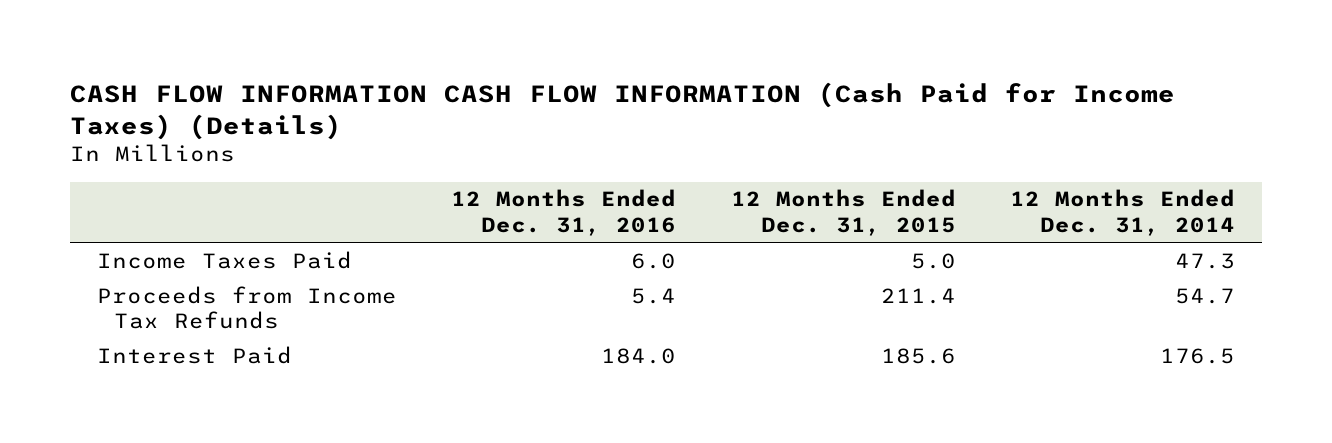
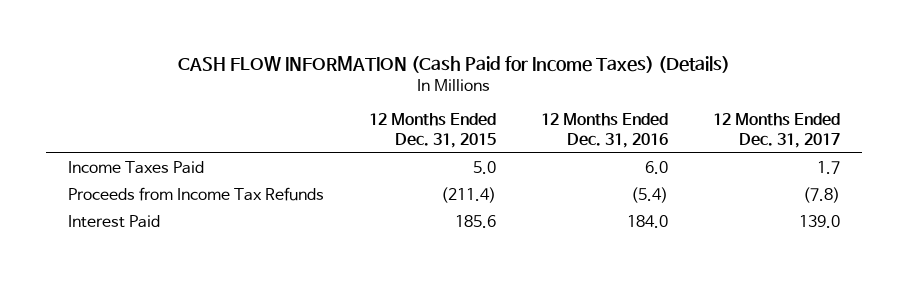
- CASH FLOW INFORMATION CASH FLOW INFORMATION (Cash Paid for Income Taxes) (Details)
+ CASH FLOW INFORMATION (Cash Paid for Income Taxes) (Details)
- | 12 Months Ended Dec. 31, 2016 | 12 Months Ended Dec. 31, 2015 | 12 Months Ended Dec. 31, 2014
+ | 12 Months Ended Dec. 31, 2015 | 12 Months Ended Dec. 31, 2016 | 12 Months Ended Dec. 31, 2017
- Proceeds from Income Tax Refunds | 5.4 | 211.4 | 54.7
+ Proceeds from Income Tax Refunds | (211.4) | (5.4) | (7.8)

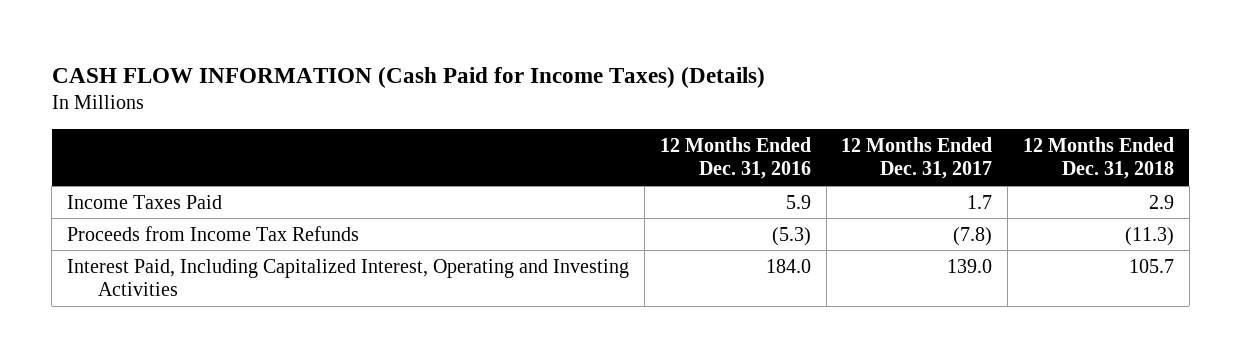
- | 12 Months Ended Dec. 31, 2015 | 12 Months Ended Dec. 31, 2016 | 12 Months Ended Dec. 31, 2017
+ | 12 Months Ended Dec. 31, 2016 | 12 Months Ended Dec. 31, 2017 | 12 Months Ended Dec. 31, 2018
- Income Taxes Paid | 5.0 | 6.0 | 1.7
- Proceeds from Income Tax Refunds | (211.4) | (5.4) | (7.8)
- Interest Paid | 185.6 | 184.0 | 139.0
+ Income Taxes Paid | 5.9 | 1.7 | 2.9
+ Proceeds from Income Tax Refunds | (5.3) | (7.8) | (11.3)
+ Interest Paid, Including Capitalized Interest, Operating and Investing Activities | 184.0 | 139.0 | 105.7

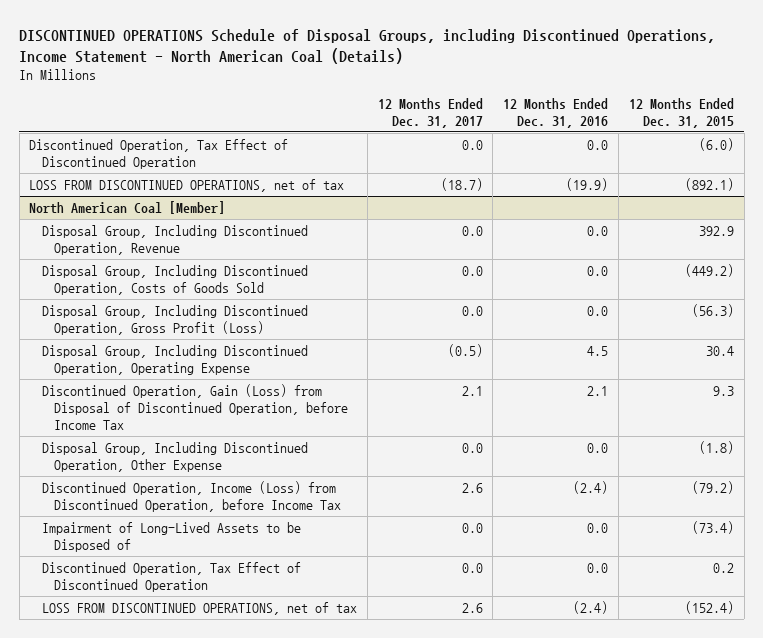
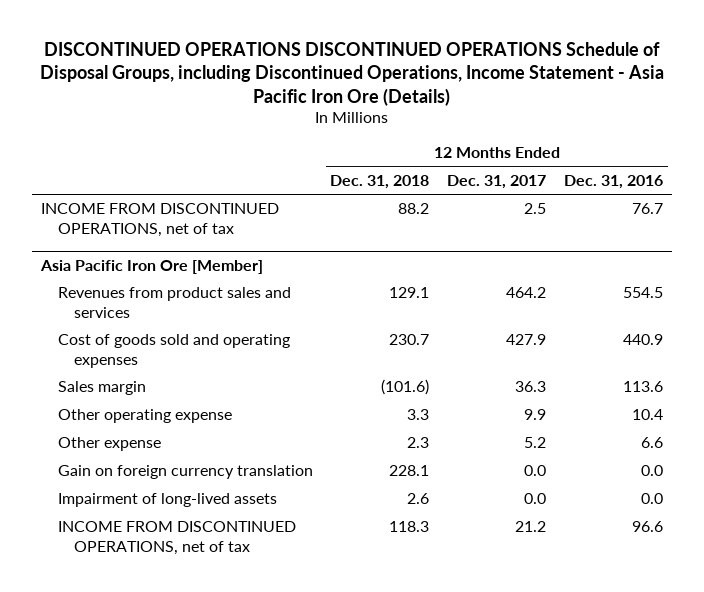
- DISCONTINUED OPERATIONS Schedule of Disposal Groups, including Discontinued Operations, Income Statement - North American Coal (Details)
+ DISCONTINUED OPERATIONS DISCONTINUED OPERATIONS Schedule of Disposal Groups, including Discontinued Operations, Income Statement - Asia Pacific Iron Ore (Details)
- | 12 Months Ended Dec. 31, 2017 | 12 Months Ended Dec. 31, 2016 | 12 Months Ended Dec. 31, 2015
+ | 12 Months Ended Dec. 31, 2018 | 12 Months Ended Dec. 31, 2017 | 12 Months Ended Dec. 31, 2016
- Discontinued Operation, Tax Effect of Discontinued Operation | 0.0 | 0.0 | (6.0)
- LOSS FROM DISCONTINUED OPERATIONS, net of tax | (18.7) | (19.9) | (892.1)
- North American Coal [Member]
- Disposal Group, Including Discontinued Operation, Revenue | 0.0 | 0.0 | 392.9
- Disposal Group, Including Discontinued Operation, Costs of Goods Sold | 0.0 | 0.0 | (449.2)
- Disposal Group, Including Discontinued Operation, Gross Profit (Loss) | 0.0 | 0.0 | (56.3)
- Disposal Group, Including Discontinued Operation, Operating Expense | (0.5) | 4.5 | 30.4
- Discontinued Operation, Gain (Loss) from Disposal of Discontinued Operation, before Income Tax | 2.1 | 2.1 | 9.3
- Disposal Group, Including Discontinued Operation, Other Expense | 0.0 | 0.0 | (1.8)
- Discontinued Operation, Income (Loss) from Discontinued Operation, before Income Tax | 2.6 | (2.4) | (79.2)
- Impairment of Long-Lived Assets to be Disposed of | 0.0 | 0.0 | (73.4)
- Discontinued Operation, Tax Effect of Discontinued Operation | 0.0 | 0.0 | 0.2
- LOSS FROM DISCONTINUED OPERATIONS, net of tax | 2.6 | (2.4) | (152.4)
+ INCOME FROM DISCONTINUED OPERATIONS, net of tax | 88.2 | 2.5 | 76.7
+ Asia Pacific Iron Ore [Member]
+ Revenues from product sales and services | 129.1 | 464.2 | 554.5
+ Cost of goods sold and operating expenses | 230.7 | 427.9 | 440.9
+ Sales margin | (101.6) | 36.3 | 113.6
+ Other operating expense | 3.3 | 9.9 | 10.4
+ Other expense | 2.3 | 5.2 | 6.6
+ Gain on foreign currency translation | 228.1 | 0.0 | 0.0
+ Impairment of long-lived assets | 2.6 | 0.0 | 0.0
+ INCOME FROM DISCONTINUED OPERATIONS, net of tax | 118.3 | 21.2 | 96.6

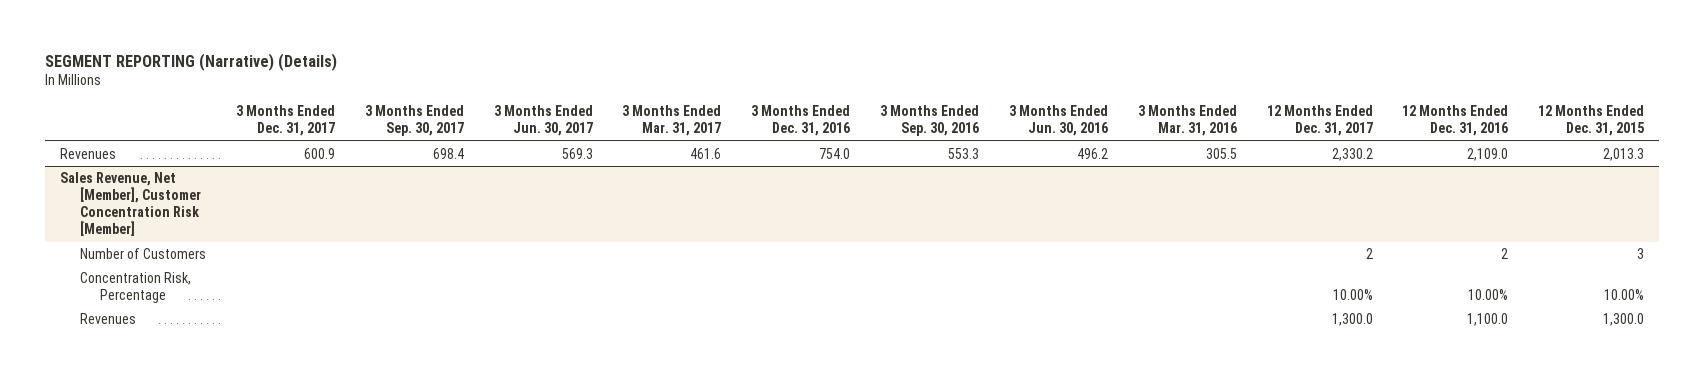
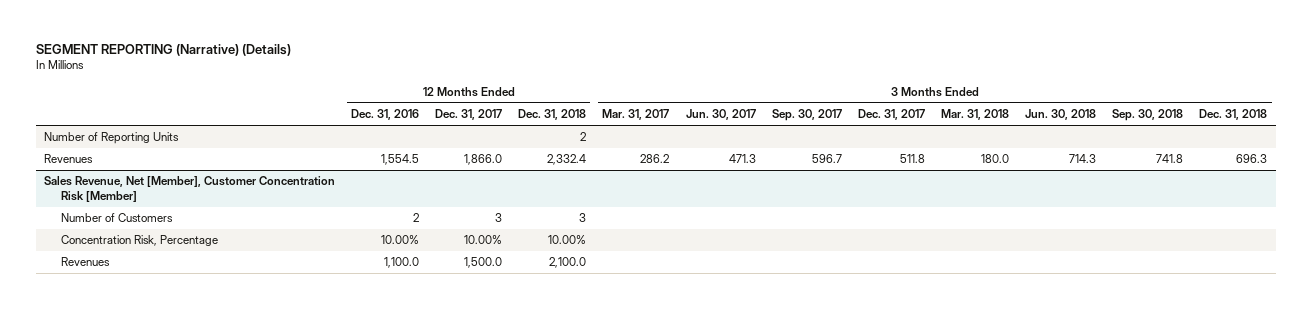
- | 3 Months Ended Dec. 31, 2017 | 3 Months Ended Sep. 30, 2017 | 3 Months Ended Jun. 30, 2017 | 3 Months Ended Mar. 31, 2017 | 3 Months Ended Dec. 31, 2016 | 3 Months Ended Sep. 30, 2016 | 3 Months Ended Jun. 30, 2016 | 3 Months Ended Mar. 31, 2016 | 12 Months Ended Dec. 31, 2017 | 12 Months Ended Dec. 31, 2016 | 12 Months Ended Dec. 31, 2015
+ | 12 Months Ended Dec. 31, 2016 | 12 Months Ended Dec. 31, 2017 | 12 Months Ended Dec. 31, 2018 | 3 Months Ended Mar. 31, 2017 | 3 Months Ended Jun. 30, 2017 | 3 Months Ended Sep. 30, 2017 | 3 Months Ended Dec. 31, 2017 | 3 Months Ended Mar. 31, 2018 | 3 Months Ended Jun. 30, 2018 | 3 Months Ended Sep. 30, 2018 | 3 Months Ended Dec. 31, 2018
- Revenues | 600.9 | 698.4 | 569.3 | 461.6 | 754.0 | 553.3 | 496.2 | 305.5 | 2,330.2 | 2,109.0 | 2,013.3
+ Number of Reporting Units | | | 2 | | | | | | | |
+ Revenues | 1,554.5 | 1,866.0 | 2,332.4 | 286.2 | 471.3 | 596.7 | 511.8 | 180.0 | 714.3 | 741.8 | 696.3
@ Sales Revenue, Net [Member], Customer Concentration Risk [Member]
- Number of Customers | | | | | | | | | 2 | 2 | 3
+ Number of Customers | 2 | 3 | 3 | | | | | | | |
- Revenues | | | | | | | | | 1,300.0 | 1,100.0 | 1,300.0
+ Revenues | 1,100.0 | 1,500.0 | 2,100.0 | | | | | | | |

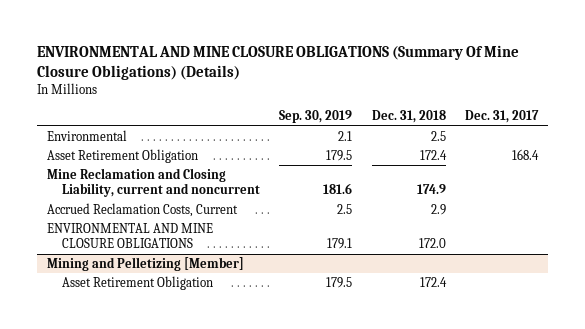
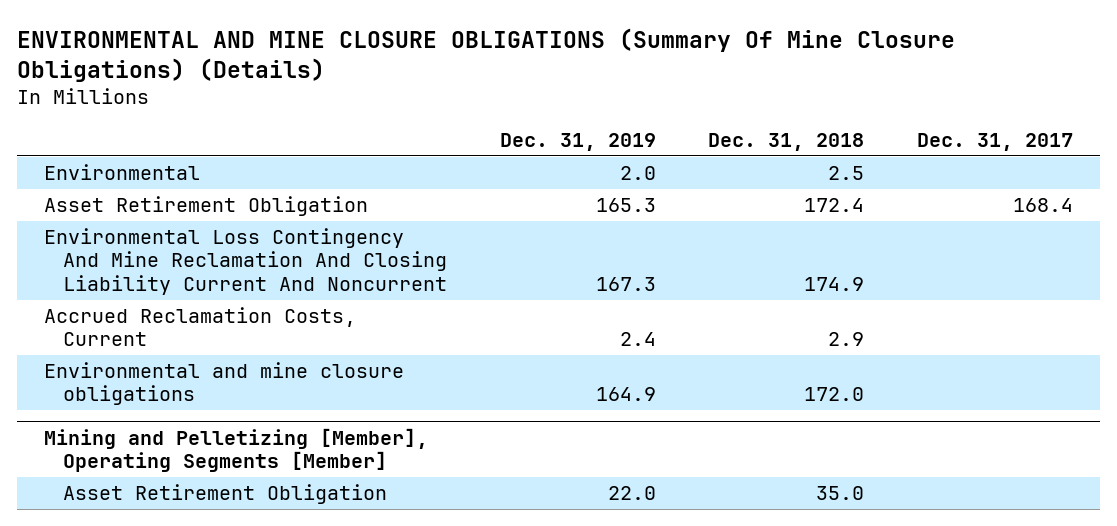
- | Sep. 30, 2019 | Dec. 31, 2018 | Dec. 31, 2017
+ | Dec. 31, 2019 | Dec. 31, 2018 | Dec. 31, 2017
- Mine Reclamation and Closing Liability, current and noncurrent | 181.6 | 174.9 |
+ Environmental Loss Contingency And Mine Reclamation And Closing Liability Current And Noncurrent | 167.3 | 174.9 |
- ENVIRONMENTAL AND MINE CLOSURE OBLIGATIONS | 179.1 | 172.0 |
- Mining and Pelletizing [Member]
- Asset Retirement Obligation | 179.5 | 172.4 |
+ Environmental and mine closure obligations | 164.9 | 172.0 |
+ Mining and Pelletizing [Member], Operating Segments [Member]
+ Asset Retirement Obligation | 22.0 | 35.0 |

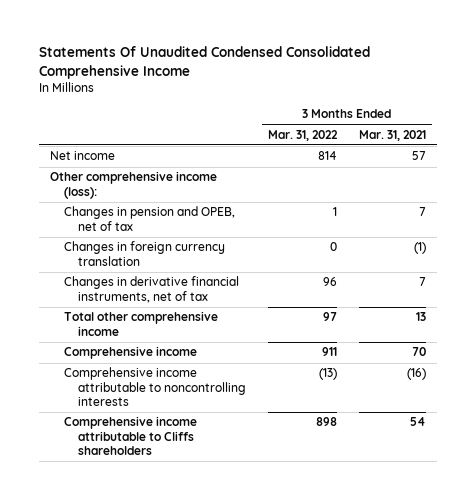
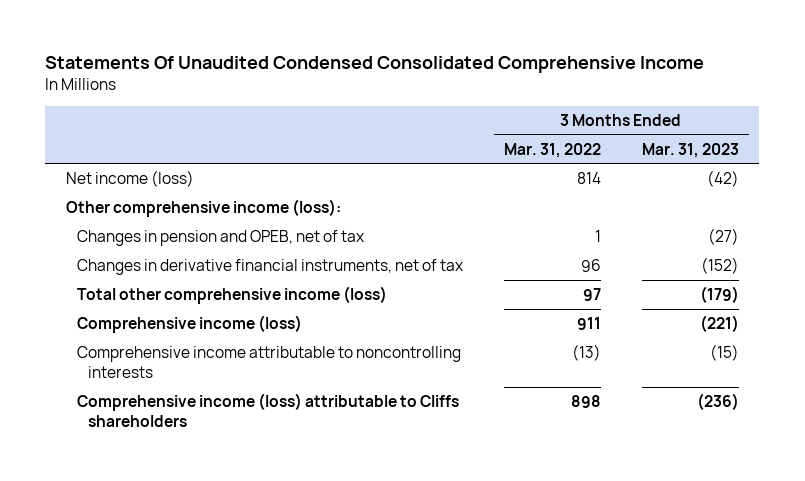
- | 3 Months Ended Mar. 31, 2022 | 3 Months Ended Mar. 31, 2021
+ | 3 Months Ended Mar. 31, 2022 | 3 Months Ended Mar. 31, 2023
- Net income | 814 | 57
+ Net income (loss) | 814 | (42)
- Changes in foreign currency translation | 0 | (1)
- Total other comprehensive income | 97 | 13
- Comprehensive income | 911 | 70
+ Total other comprehensive income (loss) | 97 | (179)
+ Comprehensive income (loss) | 911 | (221)
- Comprehensive income attributable to Cliffs shareholders | 898 | 54
+ Comprehensive income (loss) attributable to Cliffs shareholders | 898 | (236)

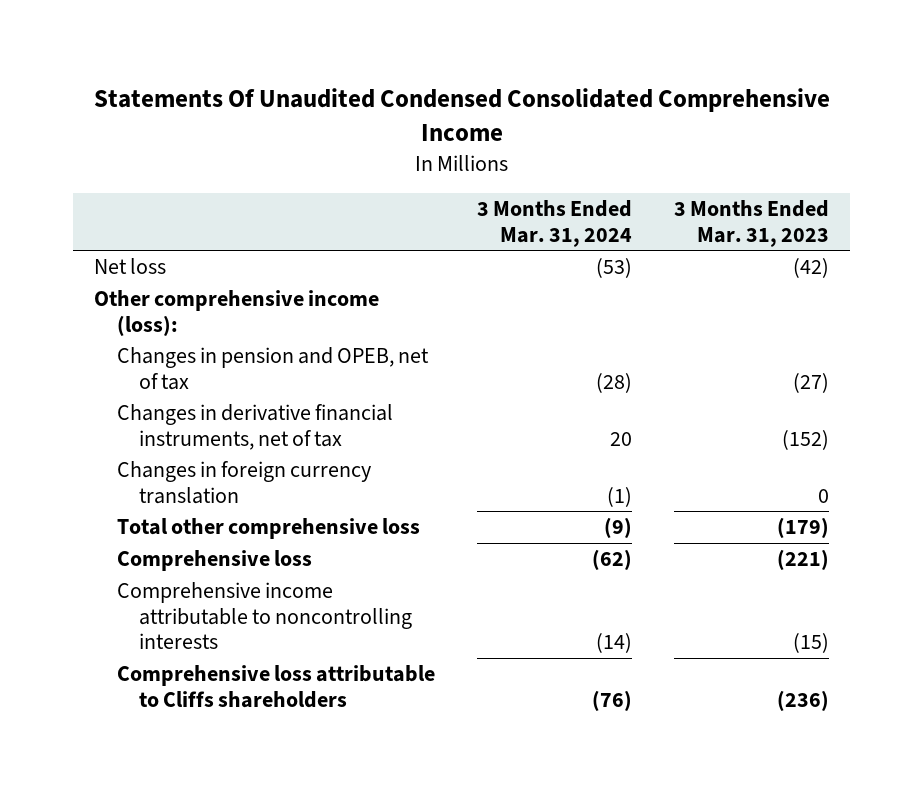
- | 3 Months Ended Mar. 31, 2022 | 3 Months Ended Mar. 31, 2023
+ | 3 Months Ended Mar. 31, 2024 | 3 Months Ended Mar. 31, 2023
- Net income (loss) | 814 | (42)
+ Net loss | (53) | (42)
- Total other comprehensive income (loss) | 97 | (179)
- Comprehensive income (loss) | 911 | (221)
+ Changes in foreign currency translation | (1) | 0
+ Total other comprehensive loss | (9) | (179)
+ Comprehensive loss | (62) | (221)
- Comprehensive income (loss) attributable to Cliffs shareholders | 898 | (236)
+ Comprehensive loss attributable to Cliffs shareholders | (76) | (236)

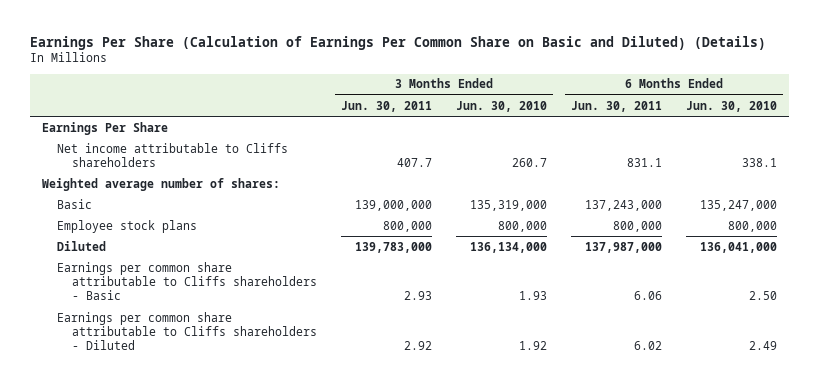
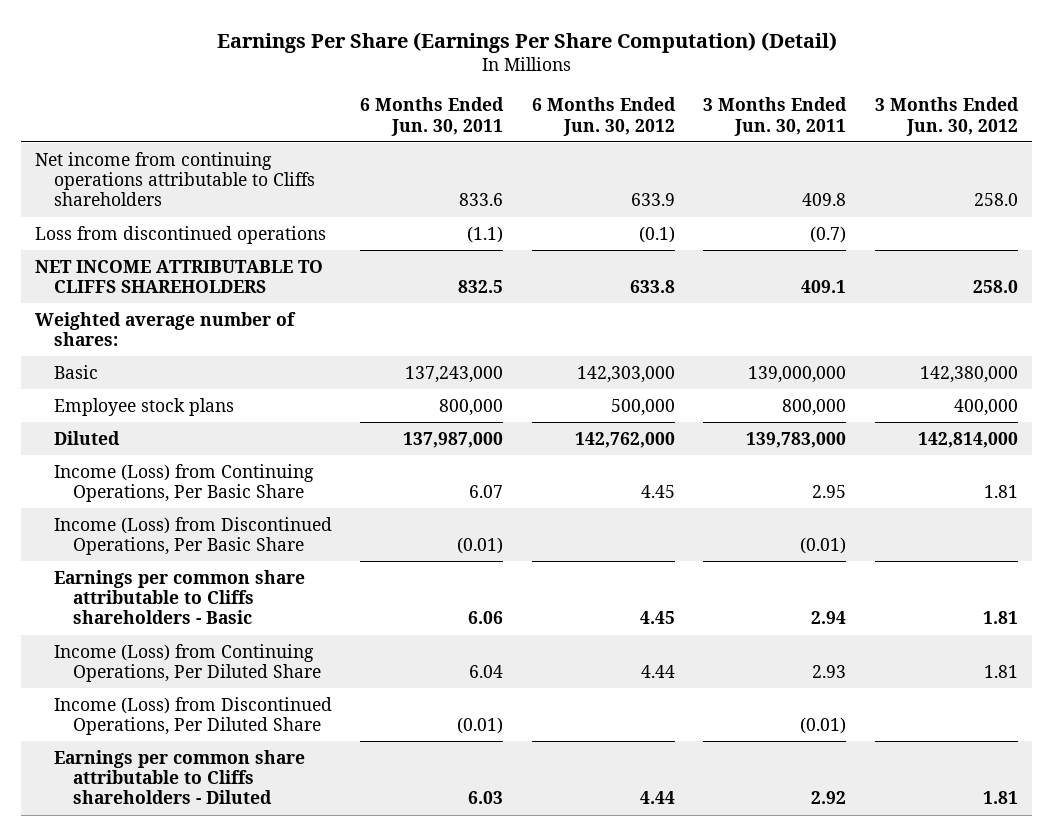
- Earnings Per Share (Calculation of Earnings Per Common Share on Basic and Diluted) (Details)
+ Earnings Per Share (Earnings Per Share Computation) (Detail)
- | 3 Months Ended Jun. 30, 2011 | 3 Months Ended Jun. 30, 2010 | 6 Months Ended Jun. 30, 2011 | 6 Months Ended Jun. 30, 2010
+ | 6 Months Ended Jun. 30, 2011 | 6 Months Ended Jun. 30, 2012 | 3 Months Ended Jun. 30, 2011 | 3 Months Ended Jun. 30, 2012
- Earnings Per Share
- Net income attributable to Cliffs shareholders | 407.7 | 260.7 | 831.1 | 338.1
+ Net income from continuing operations attributable to Cliffs shareholders | 833.6 | 633.9 | 409.8 | 258.0
+ Loss from discontinued operations | (1.1) | (0.1) | (0.7) |
+ NET INCOME ATTRIBUTABLE TO CLIFFS SHAREHOLDERS | 832.5 | 633.8 | 409.1 | 258.0
- Earnings per common share attributable to Cliffs shareholders - Basic | 2.93 | 1.93 | 6.06 | 2.50
- Earnings per common share attributable to Cliffs shareholders - Diluted | 2.92 | 1.92 | 6.02 | 2.49
+ Income (Loss) from Continuing Operations, Per Basic Share | 6.07 | 4.45 | 2.95 | 1.81
+ Income (Loss) from Discontinued Operations, Per Basic Share | (0.01) | | (0.01) |
+ Earnings per common share attributable to Cliffs shareholders - Basic | 6.06 | 4.45 | 2.94 | 1.81
+ Income (Loss) from Continuing Operations, Per Diluted Share | 6.04 | 4.44 | 2.93 | 1.81
+ Income (Loss) from Discontinued Operations, Per Diluted Share | (0.01) | | (0.01) |
+ Earnings per common share attributable to Cliffs shareholders - Diluted | 6.03 | 4.44 | 2.92 | 1.81

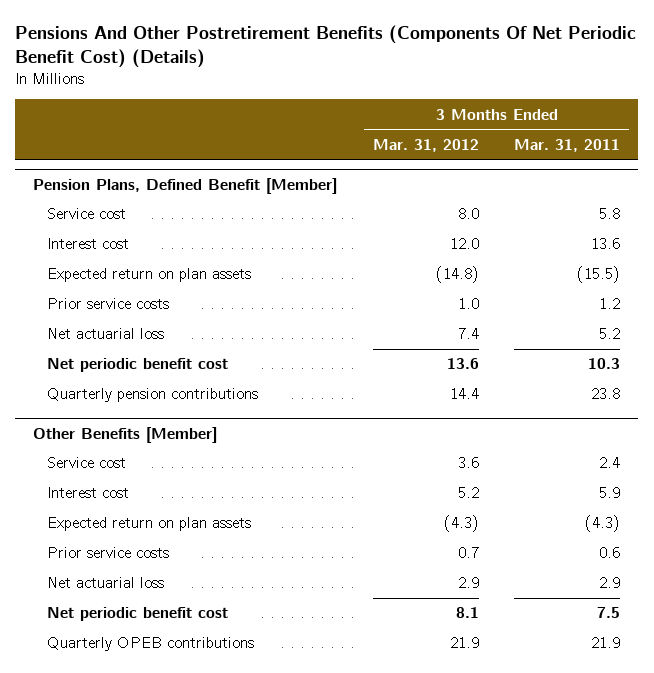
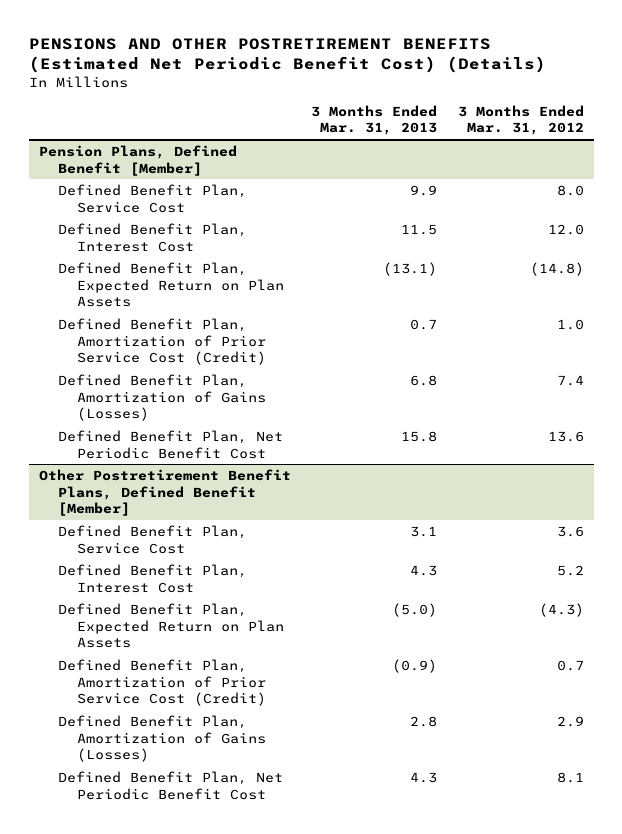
- Pensions And Other Postretirement Benefits (Components Of Net Periodic Benefit Cost) (Details)
+ PENSIONS AND OTHER POSTRETIREMENT BENEFITS (Estimated Net Periodic Benefit Cost) (Details)
- | 3 Months Ended Mar. 31, 2012 | 3 Months Ended Mar. 31, 2011
+ | 3 Months Ended Mar. 31, 2013 | 3 Months Ended Mar. 31, 2012
@ Pension Plans, Defined Benefit [Member]
- Service cost | 8.0 | 5.8
- Interest cost | 12.0 | 13.6
- Expected return on plan assets | (14.8) | (15.5)
- Prior service costs | 1.0 | 1.2
- Net actuarial loss | 7.4 | 5.2
- Net periodic benefit cost | 13.6 | 10.3
- Quarterly pension contributions | 14.4 | 23.8
- Other Benefits [Member]
- Service cost | 3.6 | 2.4
- Interest cost | 5.2 | 5.9
- Expected return on plan assets | (4.3) | (4.3)
- Prior service costs | 0.7 | 0.6
- Net actuarial loss | 2.9 | 2.9
- Net periodic benefit cost | 8.1 | 7.5
- Quarterly OPEB contributions | 21.9 | 21.9
@ Pension Plans, Defined Benefit [Member]
+ Defined Benefit Plan, Service Cost | 9.9 | 8.0
+ Defined Benefit Plan, Interest Cost | 11.5 | 12.0
+ Defined Benefit Plan, Expected Return on Plan Assets | (13.1) | (14.8)
+ Defined Benefit Plan, Amortization of Prior Service Cost (Credit) | 0.7 | 1.0
+ Defined Benefit Plan, Amortization of Gains (Losses) | 6.8 | 7.4
+ Defined Benefit Plan, Net Periodic Benefit Cost | 15.8 | 13.6
+ Other Postretirement Benefit Plans, Defined Benefit [Member]
+ Defined Benefit Plan, Service Cost | 3.1 | 3.6
+ Defined Benefit Plan, Interest Cost | 4.3 | 5.2
+ Defined Benefit Plan, Expected Return on Plan Assets | (5.0) | (4.3)
+ Defined Benefit Plan, Amortization of Prior Service Cost (Credit) | (0.9) | 0.7
+ Defined Benefit Plan, Amortization of Gains (Losses) | 2.8 | 2.9
+ Defined Benefit Plan, Net Periodic Benefit Cost | 4.3 | 8.1

